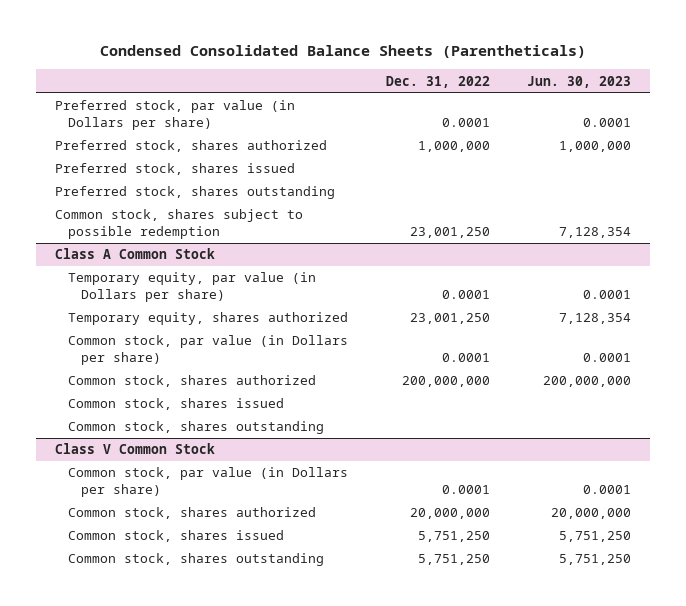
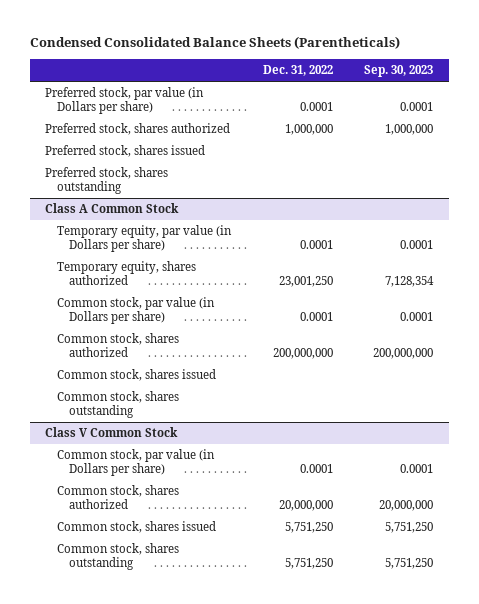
- | Dec. 31, 2022 | Jun. 30, 2023
+ | Dec. 31, 2022 | Sep. 30, 2023
- Common stock, shares subject to possible redemption | 23,001,250 | 7,128,354

